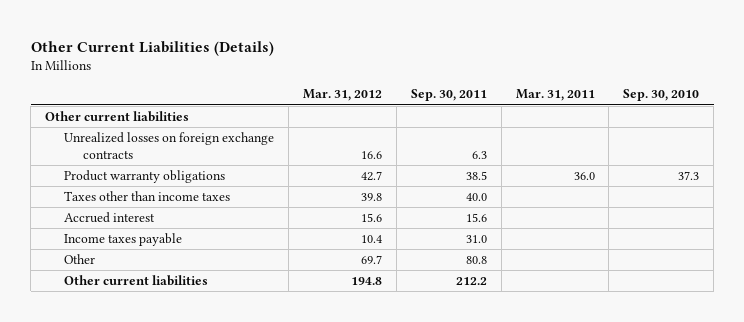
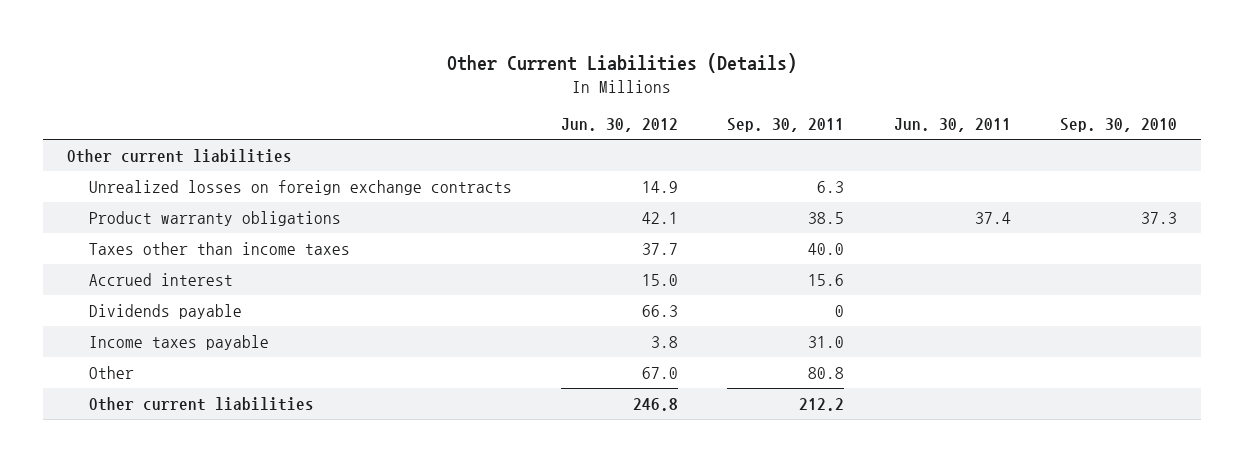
- | Mar. 31, 2012 | Sep. 30, 2011 | Mar. 31, 2011 | Sep. 30, 2010
+ | Jun. 30, 2012 | Sep. 30, 2011 | Jun. 30, 2011 | Sep. 30, 2010
+ Dividends payable | 66.3 | 0 | |

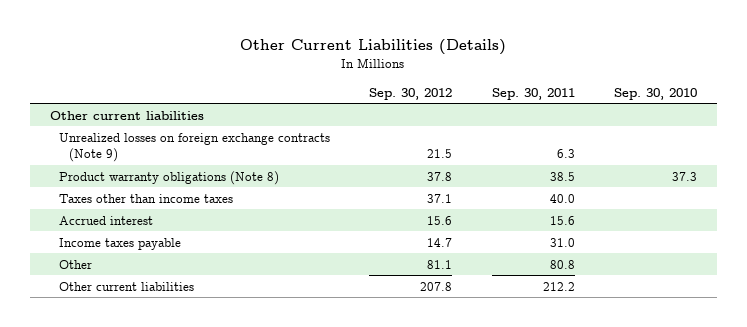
- | Jun. 30, 2012 | Sep. 30, 2011 | Jun. 30, 2011 | Sep. 30, 2010
+ | Sep. 30, 2012 | Sep. 30, 2011 | Sep. 30, 2010
- Unrealized losses on foreign exchange contracts | 14.9 | 6.3 | |
- Product warranty obligations | 42.1 | 38.5 | 37.4 | 37.3
+ Unrealized losses on foreign exchange contracts (Note 9) | 21.5 | 6.3 |
+ Product warranty obligations (Note 8) | 37.8 | 38.5 | 37.3
- Dividends payable | 66.3 | 0 | |

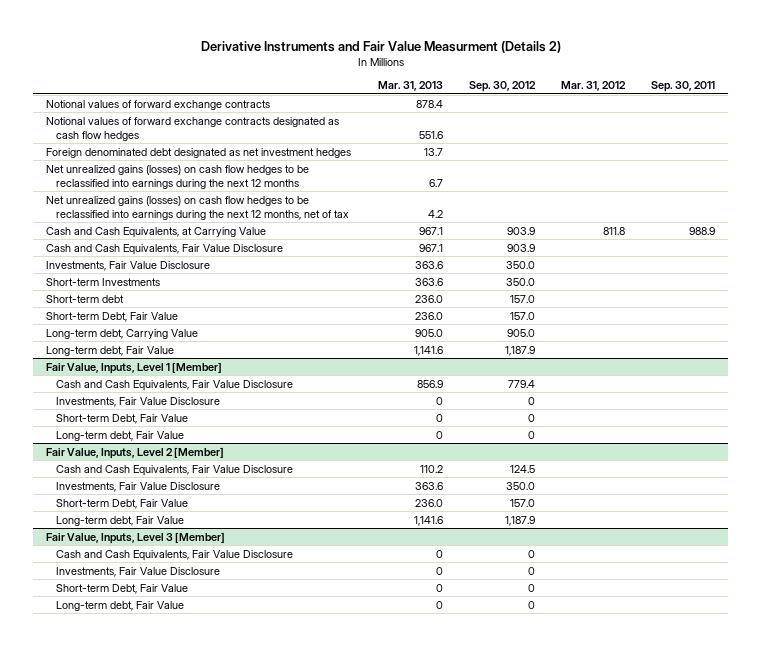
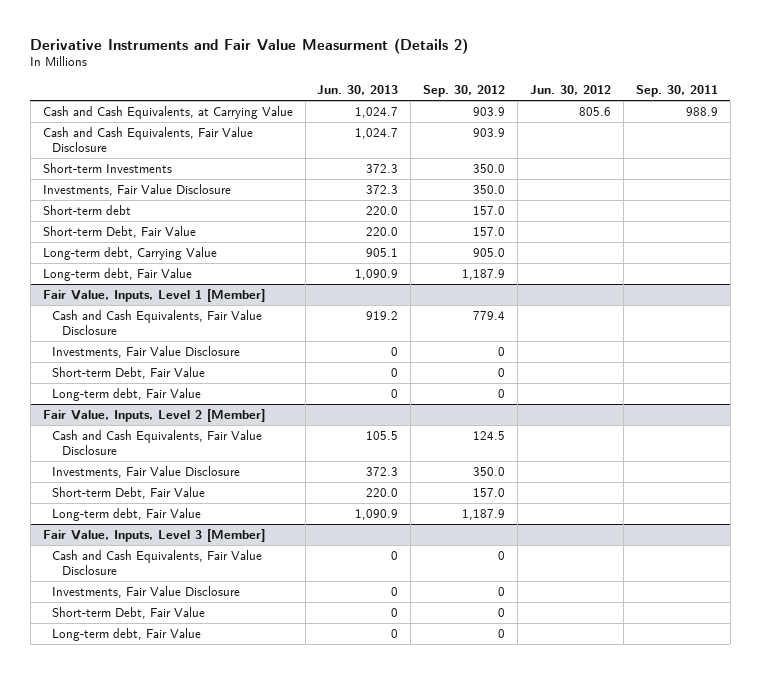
- | Mar. 31, 2013 | Sep. 30, 2012 | Mar. 31, 2012 | Sep. 30, 2011
+ | Jun. 30, 2013 | Sep. 30, 2012 | Jun. 30, 2012 | Sep. 30, 2011
- Notional values of forward exchange contracts | 878.4 | | |
- Notional values of forward exchange contracts designated as cash flow hedges | 551.6 | | |
- Foreign denominated debt designated as net investment hedges | 13.7 | | |
- Net unrealized gains (losses) on cash flow hedges to be reclassified into earnings during the next 12 months | 6.7 | | |
- Net unrealized gains (losses) on cash flow hedges to be reclassified into earnings during the next 12 months, net of tax | 4.2 | | |
moved down: Investments, Fair Value Disclosure | 372.3 | 350.0 | |

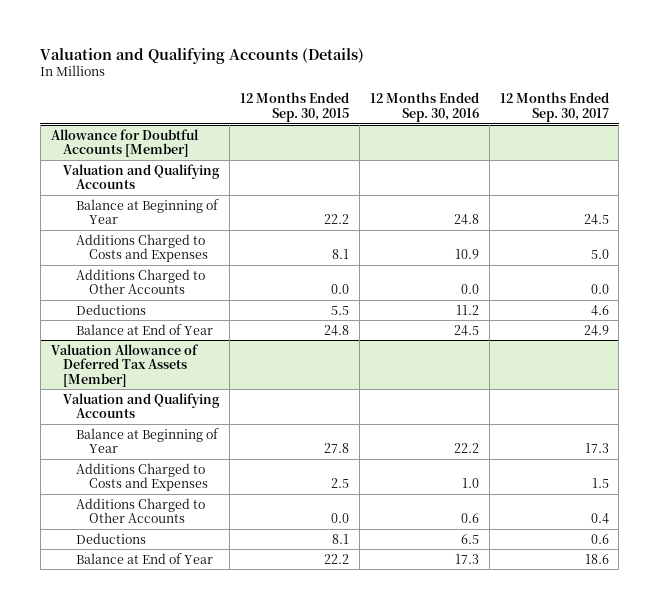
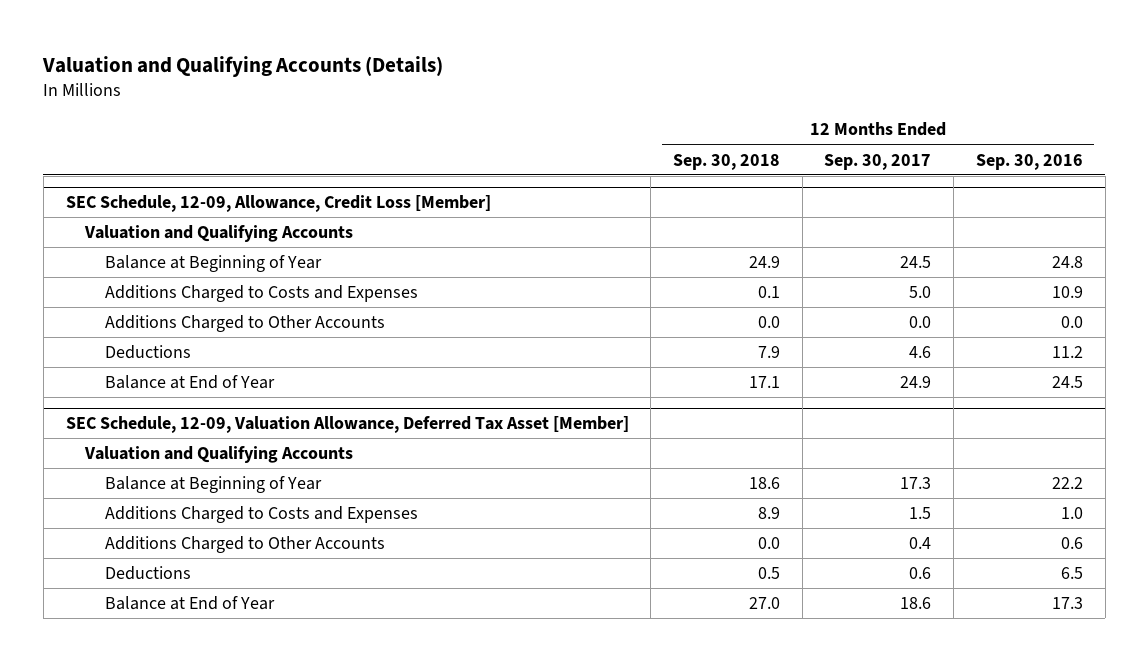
- | 12 Months Ended Sep. 30, 2015 | 12 Months Ended Sep. 30, 2016 | 12 Months Ended Sep. 30, 2017
+ | 12 Months Ended Sep. 30, 2018 | 12 Months Ended Sep. 30, 2017 | 12 Months Ended Sep. 30, 2016
- Allowance for Doubtful Accounts [Member]
+ SEC Schedule, 12-09, Allowance, Credit Loss [Member]
- Valuation Allowance of Deferred Tax Assets [Member]
+ SEC Schedule, 12-09, Valuation Allowance, Deferred Tax Asset [Member]

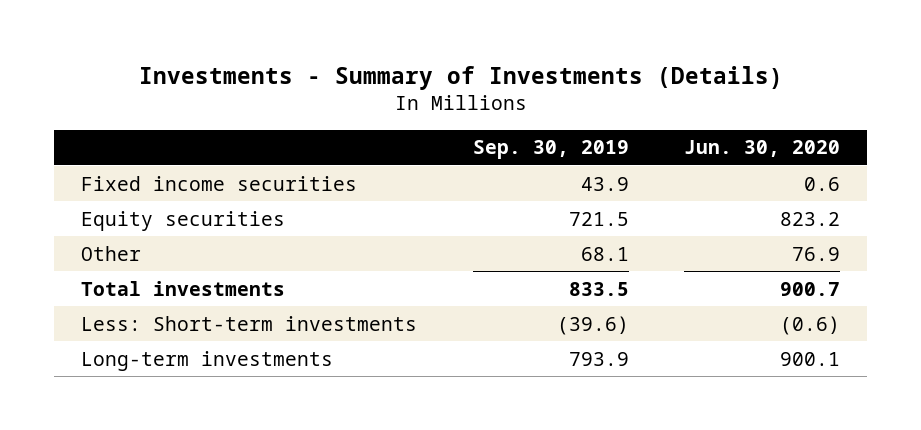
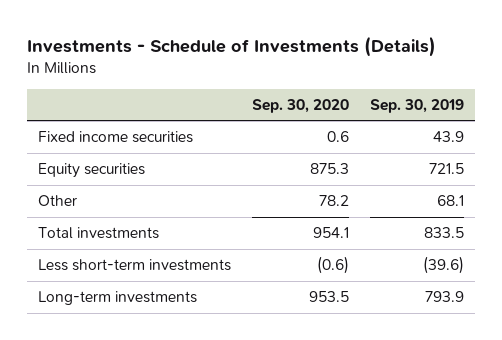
- Investments - Summary of Investments (Details)
+ Investments - Schedule of Investments (Details)
- | Sep. 30, 2019 | Jun. 30, 2020
+ | Sep. 30, 2020 | Sep. 30, 2019
- Less: Short-term investments | (39.6) | (0.6)
+ Less short-term investments | (0.6) | (39.6)

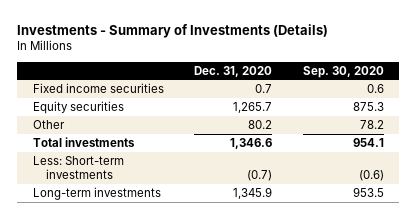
- Investments - Schedule of Investments (Details)
+ Investments - Summary of Investments (Details)
- | Sep. 30, 2020 | Sep. 30, 2019
+ | Dec. 31, 2020 | Sep. 30, 2020
- Less short-term investments | (0.6) | (39.6)
+ Less: Short-term investments | (0.7) | (0.6)

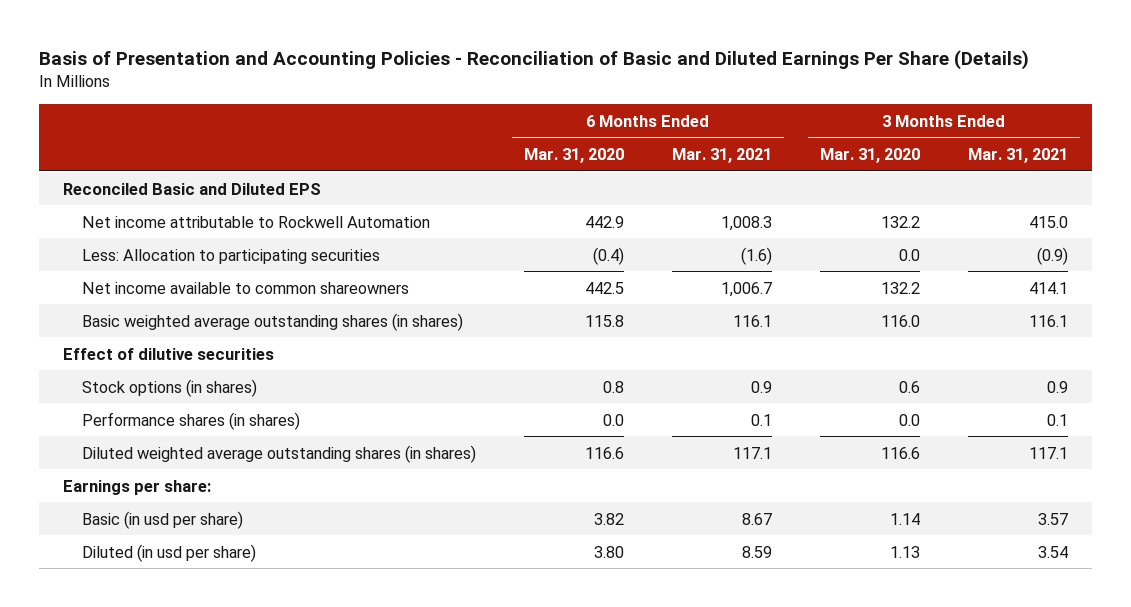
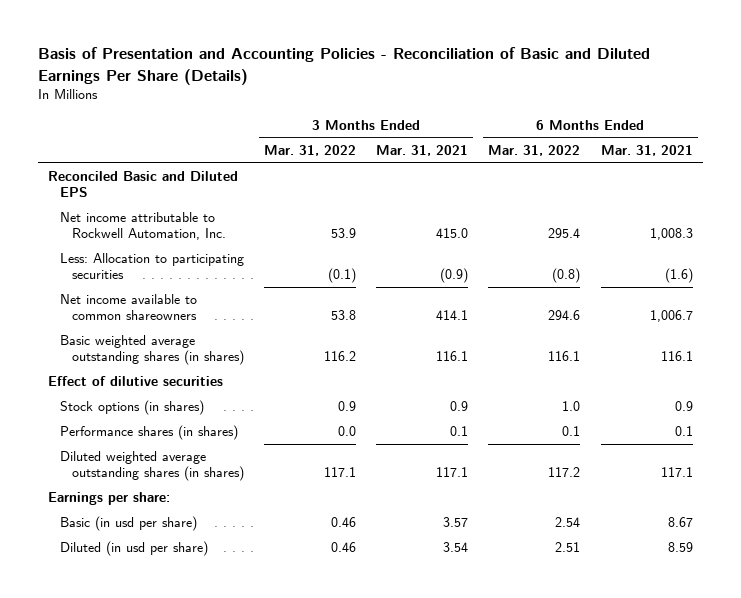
- | 6 Months Ended Mar. 31, 2020 | 6 Months Ended Mar. 31, 2021 | 3 Months Ended Mar. 31, 2020 | 3 Months Ended Mar. 31, 2021
+ | 3 Months Ended Mar. 31, 2022 | 3 Months Ended Mar. 31, 2021 | 6 Months Ended Mar. 31, 2022 | 6 Months Ended Mar. 31, 2021
- Net income attributable to Rockwell Automation | 442.9 | 1,008.3 | 132.2 | 415.0
+ Net income attributable to Rockwell Automation, Inc. | 53.9 | 415.0 | 295.4 | 1,008.3

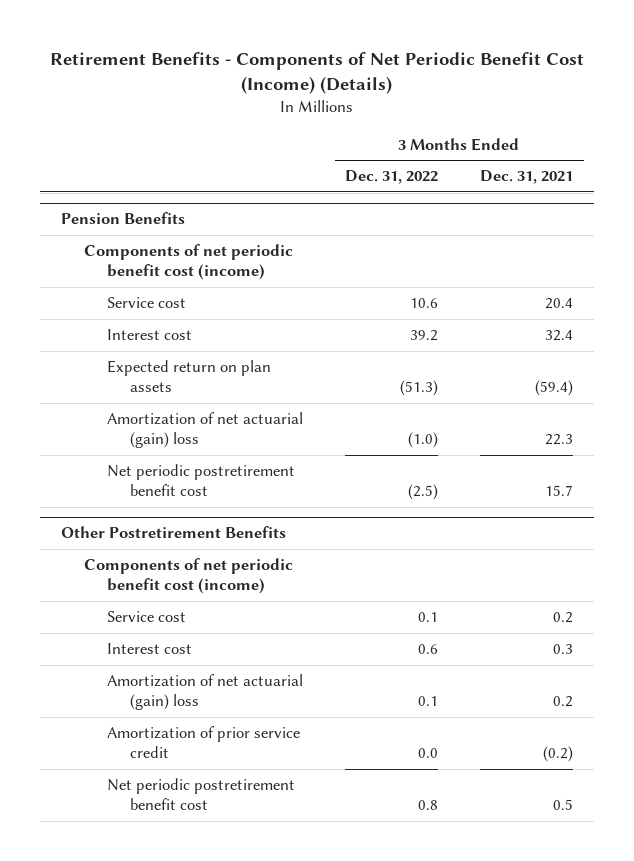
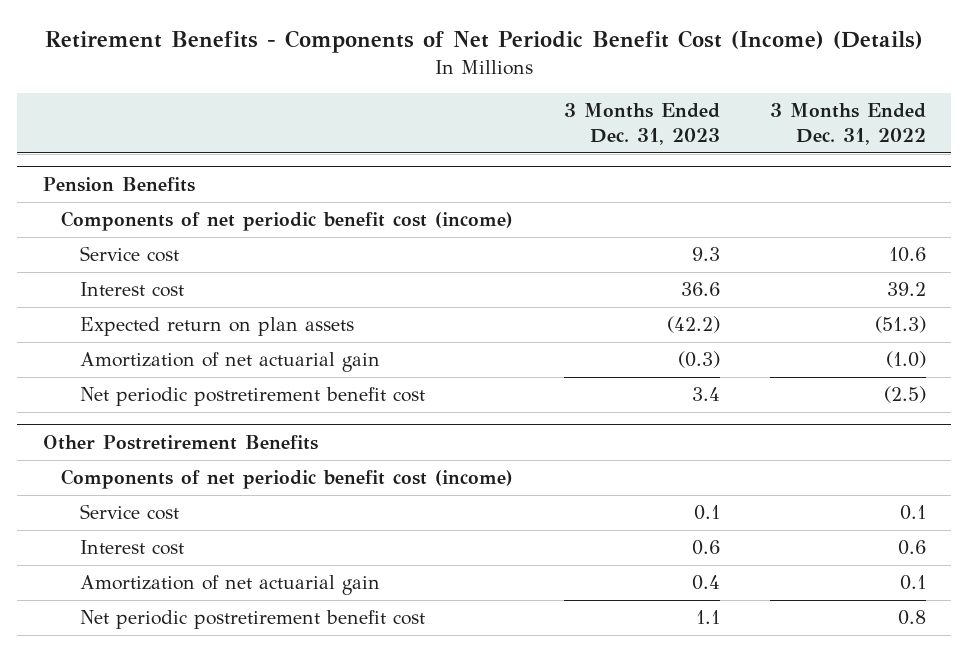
- | 3 Months Ended Dec. 31, 2022 | 3 Months Ended Dec. 31, 2021
+ | 3 Months Ended Dec. 31, 2023 | 3 Months Ended Dec. 31, 2022
@ Pension Benefits
- Amortization of net actuarial (gain) loss | (1.0) | 22.3
+ Amortization of net actuarial gain | (0.3) | (1.0)
@ Other Postretirement Benefits
- Amortization of net actuarial (gain) loss | 0.1 | 0.2
- Amortization of prior service credit | 0.0 | (0.2)
+ Amortization of net actuarial gain | 0.4 | 0.1

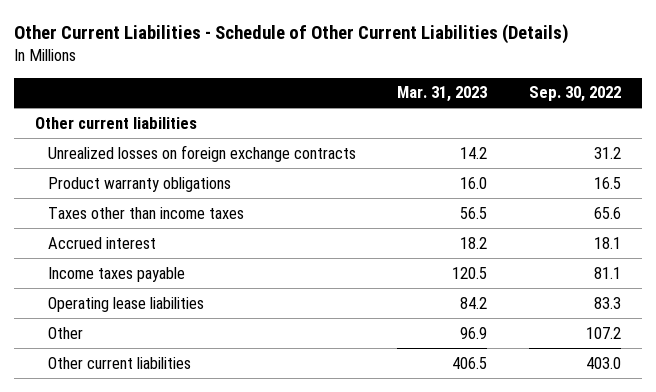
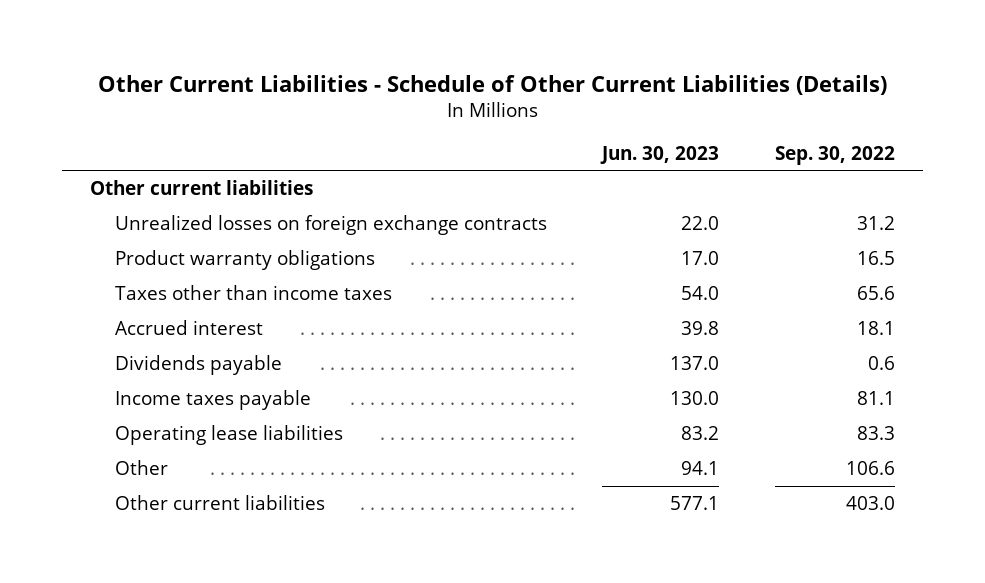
- | Mar. 31, 2023 | Sep. 30, 2022
+ | Jun. 30, 2023 | Sep. 30, 2022
+ Dividends payable | 137.0 | 0.6
- Other | 96.9 | 107.2
+ Other | 94.1 | 106.6

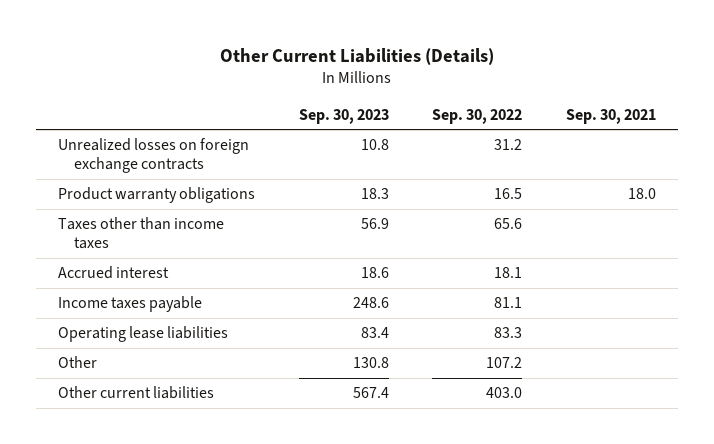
- Other Current Liabilities - Schedule of Other Current Liabilities (Details)
+ Other Current Liabilities (Details)
- | Jun. 30, 2023 | Sep. 30, 2022
+ | Sep. 30, 2023 | Sep. 30, 2022 | Sep. 30, 2021
- Other current liabilities
- Dividends payable | 137.0 | 0.6
- Other | 94.1 | 106.6
+ Other | 130.8 | 107.2 |

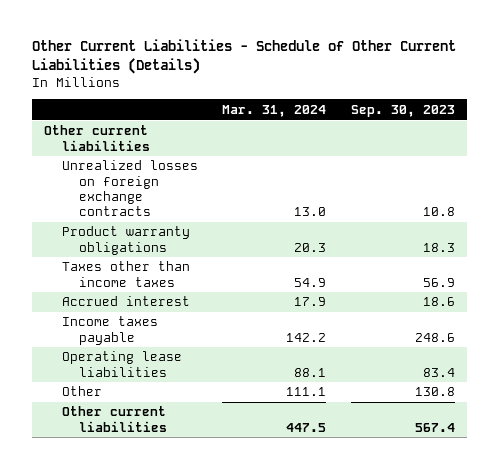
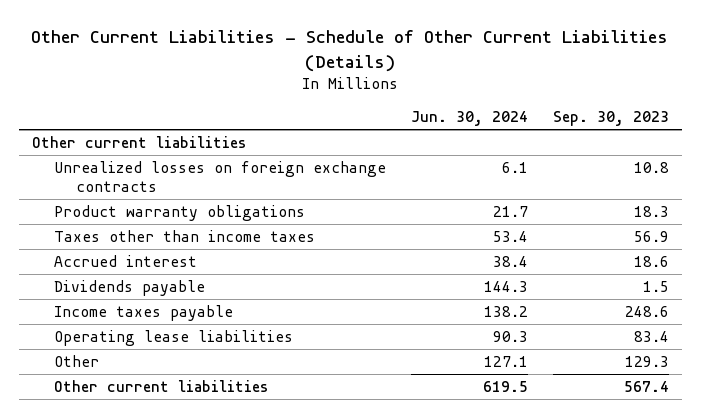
- | Mar. 31, 2024 | Sep. 30, 2023
+ | Jun. 30, 2024 | Sep. 30, 2023
+ Dividends payable | 144.3 | 1.5
- Other | 111.1 | 130.8
+ Other | 127.1 | 129.3

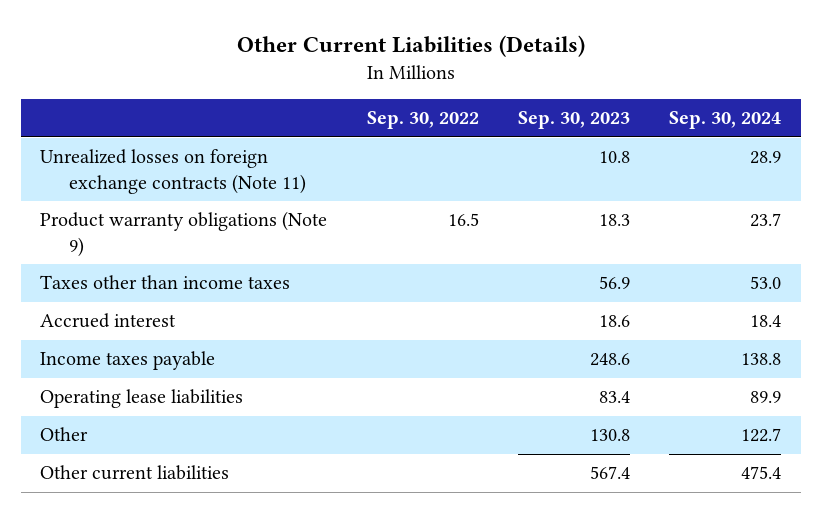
- Other Current Liabilities - Schedule of Other Current Liabilities (Details)
+ Other Current Liabilities (Details)
- | Jun. 30, 2024 | Sep. 30, 2023
+ | Sep. 30, 2022 | Sep. 30, 2023 | Sep. 30, 2024
- Other current liabilities
- Unrealized losses on foreign exchange contracts | 6.1 | 10.8
- Product warranty obligations | 21.7 | 18.3
+ Unrealized losses on foreign exchange contracts (Note 11) | | 10.8 | 28.9
+ Product warranty obligations (Note 9) | 16.5 | 18.3 | 23.7
- Dividends payable | 144.3 | 1.5
- Other | 127.1 | 129.3
+ Other | | 130.8 | 122.7

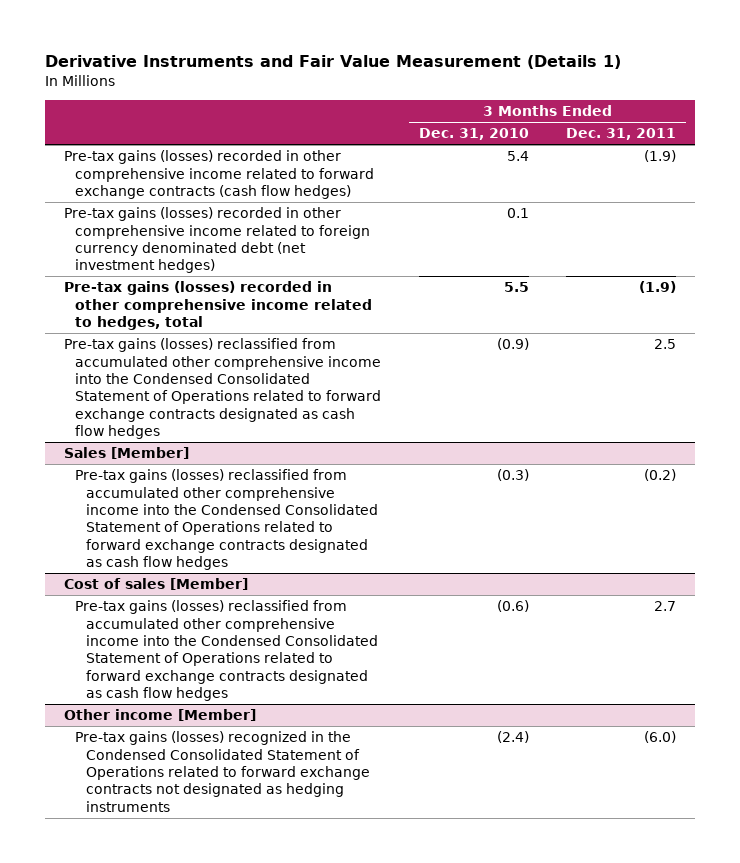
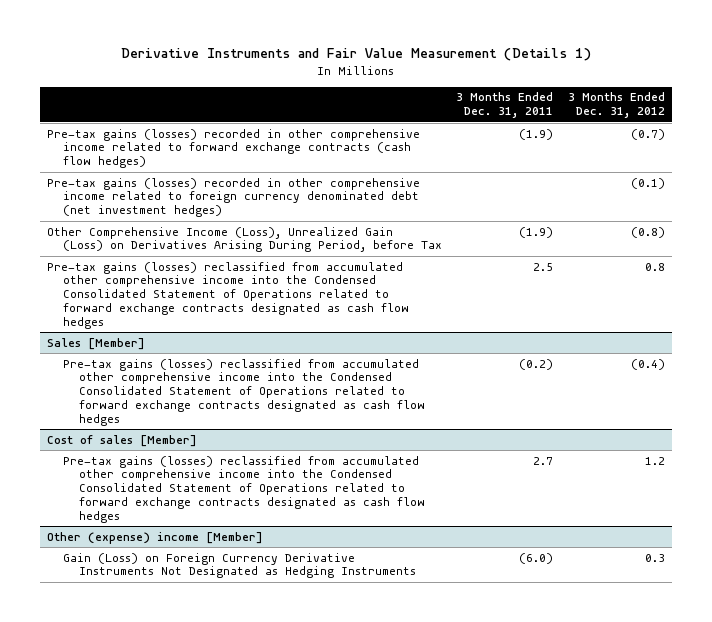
- | 3 Months Ended Dec. 31, 2010 | 3 Months Ended Dec. 31, 2011
+ | 3 Months Ended Dec. 31, 2011 | 3 Months Ended Dec. 31, 2012
- Pre-tax gains (losses) recorded in other comprehensive income related to hedges, total | 5.5 | (1.9)
+ Other Comprehensive Income (Loss), Unrealized Gain (Loss) on Derivatives Arising During Period, before Tax | (1.9) | (0.8)
- Other income [Member]
- Pre-tax gains (losses) recognized in the Condensed Consolidated Statement of Operations related to forward exchange contracts not designated as hedging instruments | (2.4) | (6.0)
+ Other (expense) income [Member]
+ Gain (Loss) on Foreign Currency Derivative Instruments Not Designated as Hedging Instruments | (6.0) | 0.3

